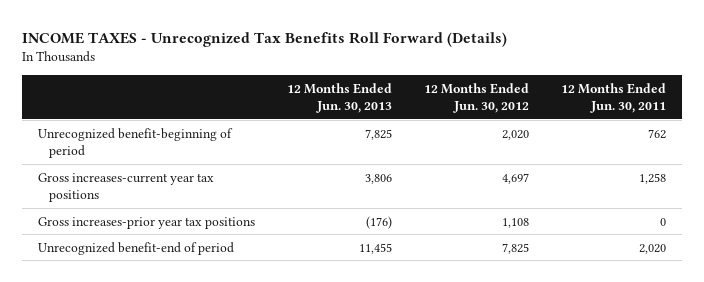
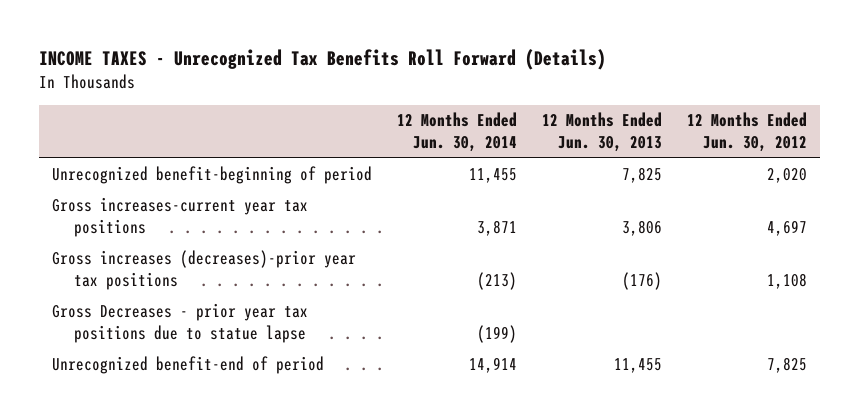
- | 12 Months Ended Jun. 30, 2013 | 12 Months Ended Jun. 30, 2012 | 12 Months Ended Jun. 30, 2011
+ | 12 Months Ended Jun. 30, 2014 | 12 Months Ended Jun. 30, 2013 | 12 Months Ended Jun. 30, 2012
- Gross increases-prior year tax positions | (176) | 1,108 | 0
+ Gross increases (decreases)-prior year tax positions | (213) | (176) | 1,108
+ Gross Decreases - prior year tax positions due to statue lapse | (199) | |

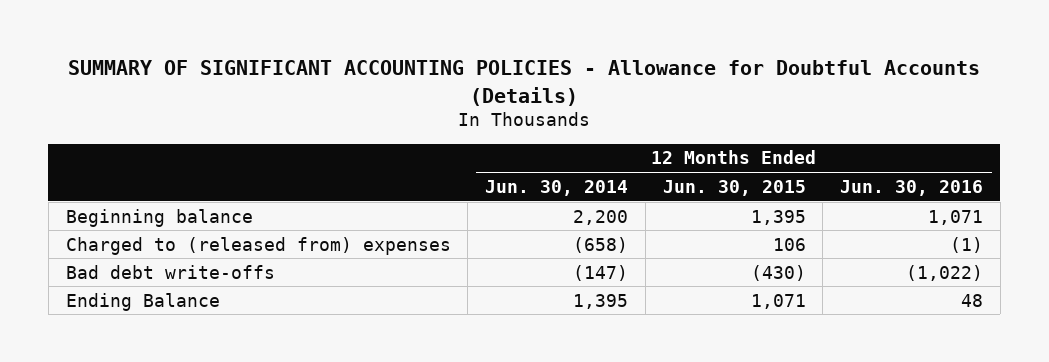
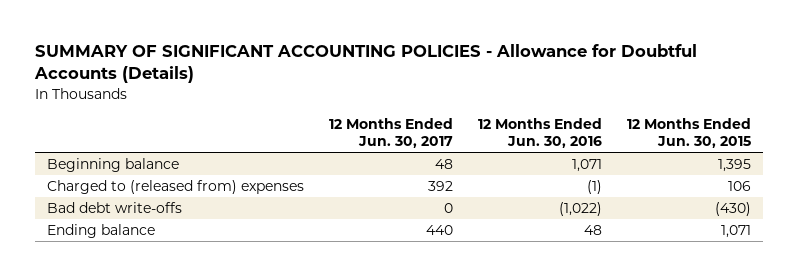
- | 12 Months Ended Jun. 30, 2014 | 12 Months Ended Jun. 30, 2015 | 12 Months Ended Jun. 30, 2016
+ | 12 Months Ended Jun. 30, 2017 | 12 Months Ended Jun. 30, 2016 | 12 Months Ended Jun. 30, 2015
- Ending Balance | 1,395 | 1,071 | 48
+ Ending balance | 440 | 48 | 1,071

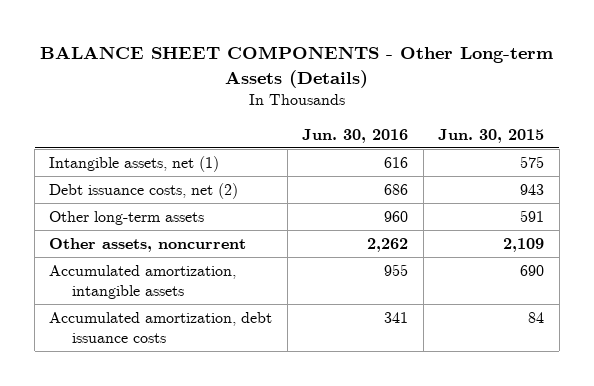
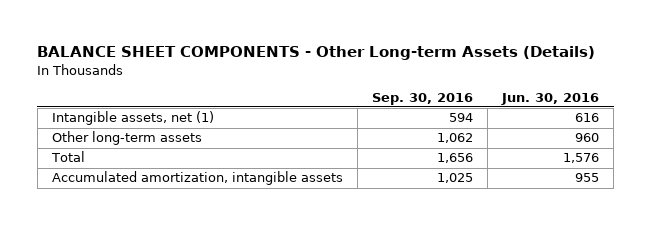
- | Jun. 30, 2016 | Jun. 30, 2015
+ | Sep. 30, 2016 | Jun. 30, 2016
- Debt issuance costs, net (2) | 686 | 943
- Other assets, noncurrent | 2,262 | 2,109
+ Total | 1,656 | 1,576
- Accumulated amortization, debt issuance costs | 341 | 84

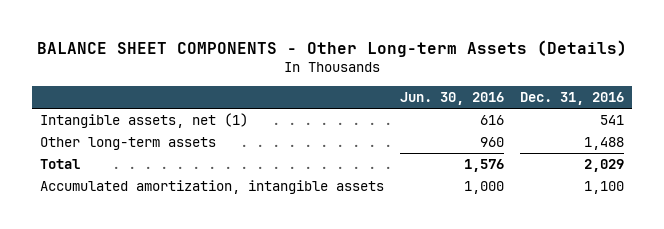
- | Sep. 30, 2016 | Jun. 30, 2016
+ | Jun. 30, 2016 | Dec. 31, 2016
- Accumulated amortization, intangible assets | 1,025 | 955
+ Accumulated amortization, intangible assets | 1,000 | 1,100

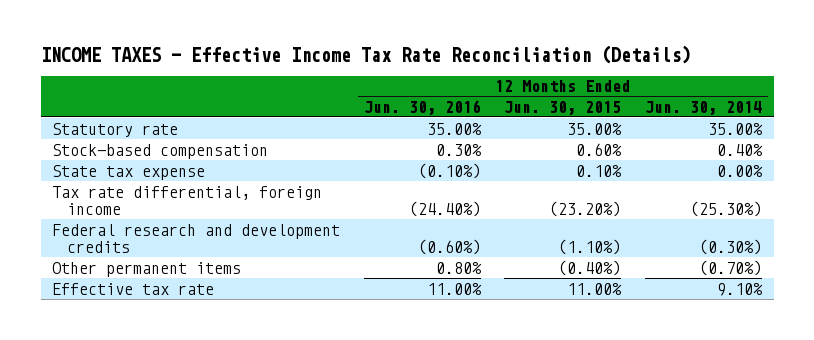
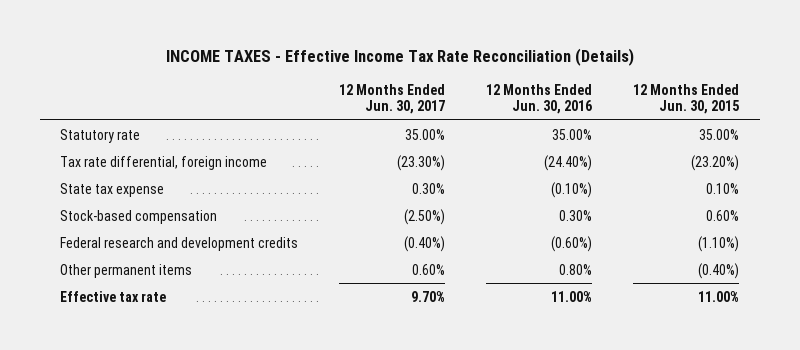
- | 12 Months Ended Jun. 30, 2016 | 12 Months Ended Jun. 30, 2015 | 12 Months Ended Jun. 30, 2014
+ | 12 Months Ended Jun. 30, 2017 | 12 Months Ended Jun. 30, 2016 | 12 Months Ended Jun. 30, 2015
moved down: State tax expense | 0.30% | (0.10%) | 0.10%
moved down: Stock-based compensation | (2.50%) | 0.30% | 0.60%

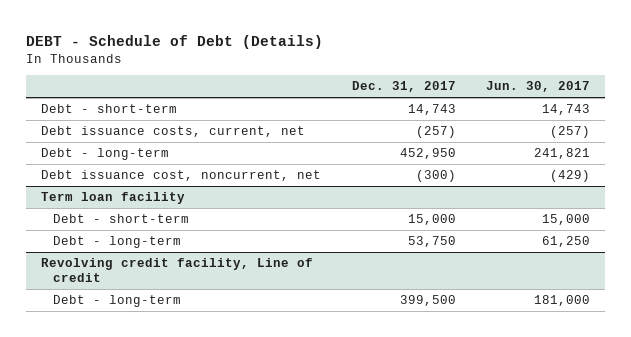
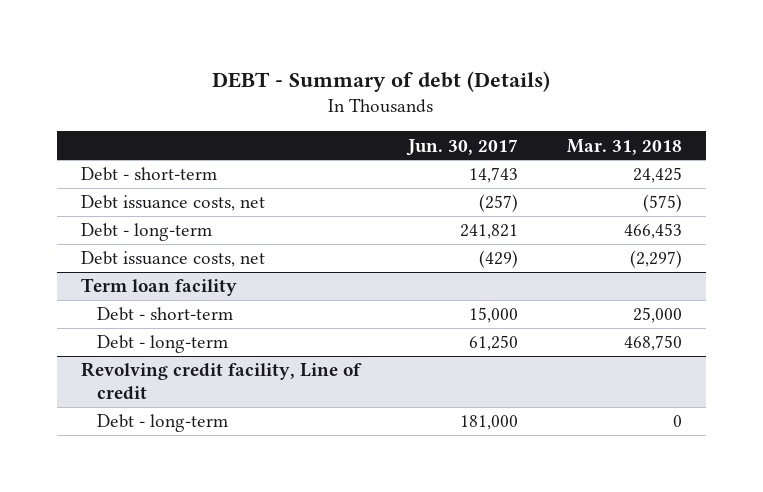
- DEBT - Schedule of Debt (Details)
+ DEBT - Summary of debt (Details)
- | Dec. 31, 2017 | Jun. 30, 2017
+ | Jun. 30, 2017 | Mar. 31, 2018
- Debt issuance costs, current, net | (257) | (257)
+ Debt issuance costs, net | (257) | (575)
- Debt issuance cost, noncurrent, net | (300) | (429)
+ Debt issuance costs, net | (429) | (2,297)

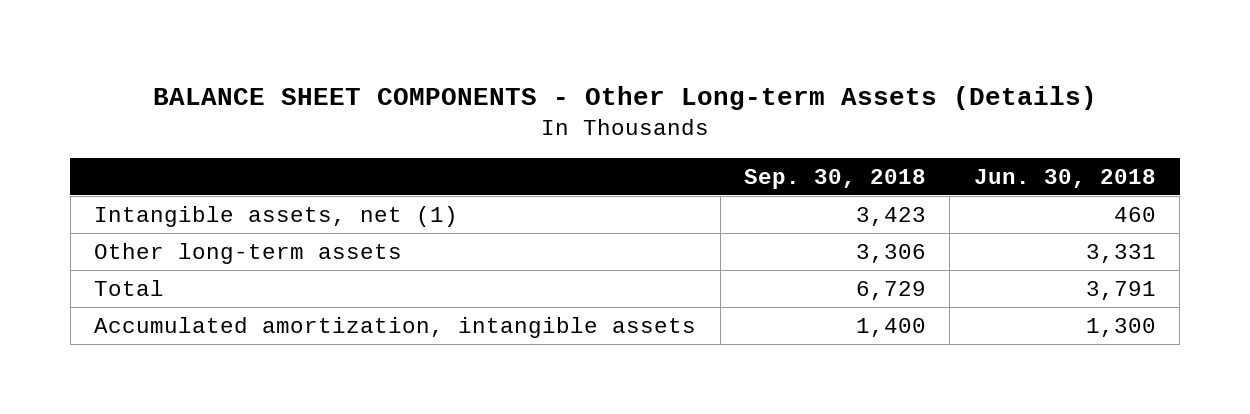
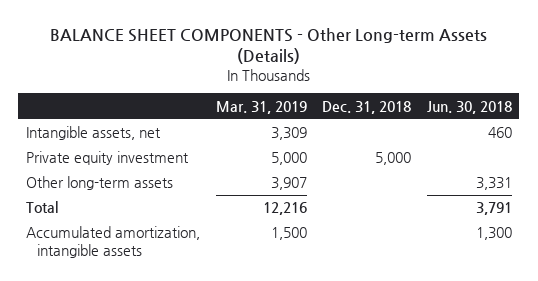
- | Sep. 30, 2018 | Jun. 30, 2018
+ | Mar. 31, 2019 | Dec. 31, 2018 | Jun. 30, 2018
- Intangible assets, net (1) | 3,423 | 460
+ Intangible assets, net | 3,309 | | 460
+ Private equity investment | 5,000 | 5,000 |

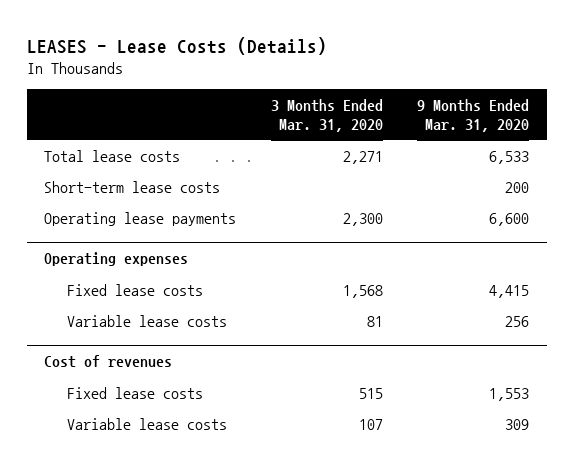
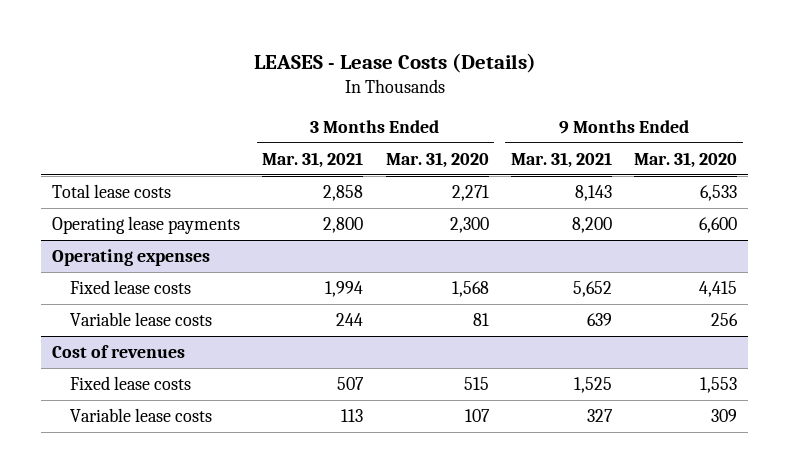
- | 3 Months Ended Mar. 31, 2020 | 9 Months Ended Mar. 31, 2020
+ | 3 Months Ended Mar. 31, 2021 | 3 Months Ended Mar. 31, 2020 | 9 Months Ended Mar. 31, 2021 | 9 Months Ended Mar. 31, 2020
- Short-term lease costs | | 200

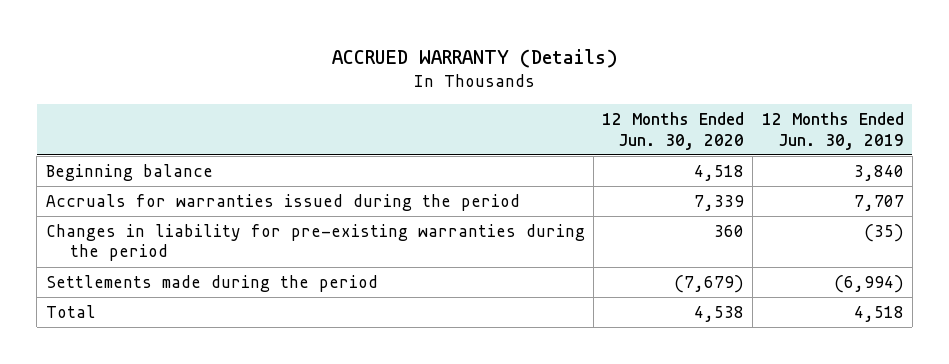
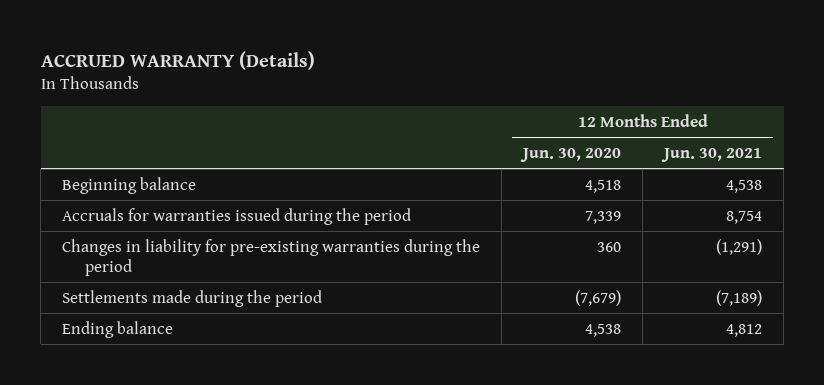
- | 12 Months Ended Jun. 30, 2020 | 12 Months Ended Jun. 30, 2019
+ | 12 Months Ended Jun. 30, 2020 | 12 Months Ended Jun. 30, 2021
- Total | 4,538 | 4,518
+ Ending balance | 4,538 | 4,812

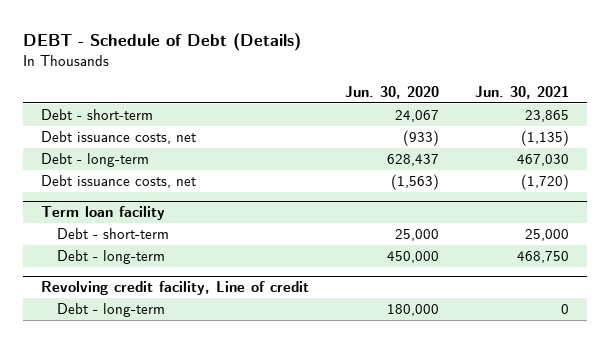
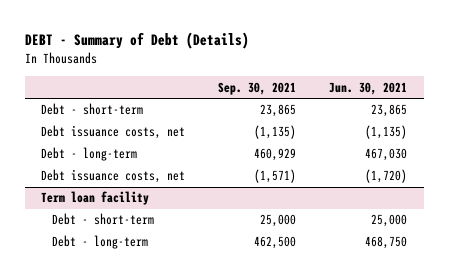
- DEBT - Schedule of Debt (Details)
+ DEBT - Summary of Debt (Details)
- | Jun. 30, 2020 | Jun. 30, 2021
+ | Sep. 30, 2021 | Jun. 30, 2021
- Revolving credit facility, Line of credit
- Debt - long-term | 180,000 | 0

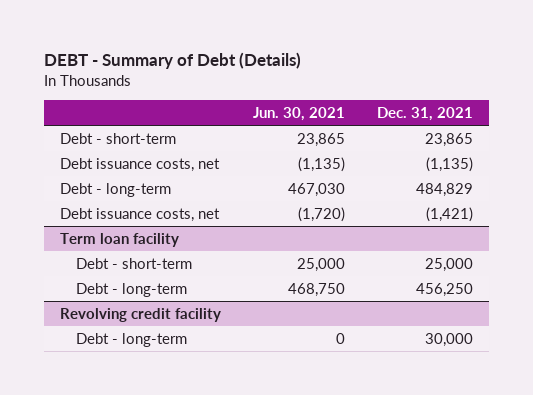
- | Sep. 30, 2021 | Jun. 30, 2021
+ | Jun. 30, 2021 | Dec. 31, 2021
+ Revolving credit facility
+ Debt - long-term | 0 | 30,000

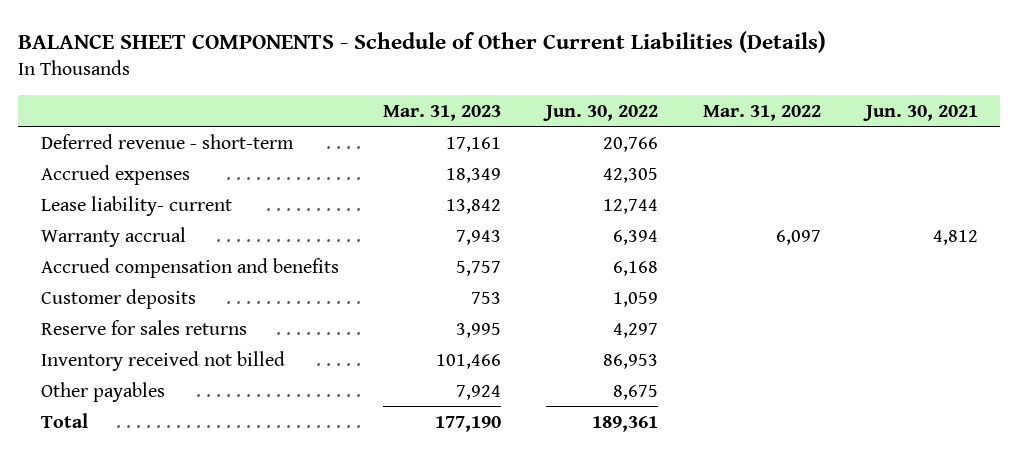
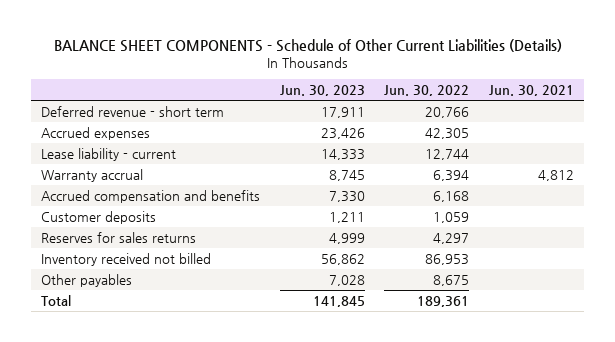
- | Mar. 31, 2023 | Jun. 30, 2022 | Mar. 31, 2022 | Jun. 30, 2021
+ | Jun. 30, 2023 | Jun. 30, 2022 | Jun. 30, 2021
- Deferred revenue - short-term | 17,161 | 20,766 | |
+ Deferred revenue - short term | 17,911 | 20,766 |
- Lease liability- current | 13,842 | 12,744 | |
+ Lease liability - current | 14,333 | 12,744 |
- Reserve for sales returns | 3,995 | 4,297 | |
+ Reserves for sales returns | 4,999 | 4,297 |

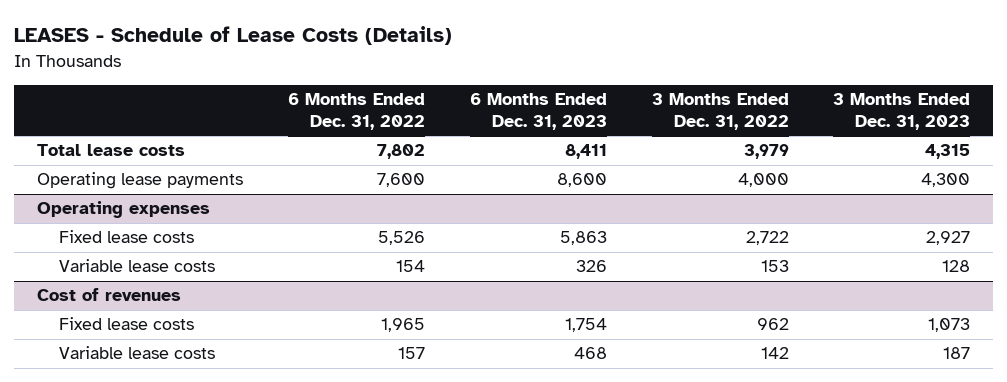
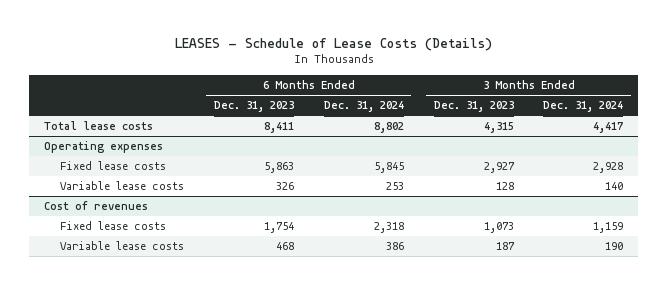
- | 6 Months Ended Dec. 31, 2022 | 6 Months Ended Dec. 31, 2023 | 3 Months Ended Dec. 31, 2022 | 3 Months Ended Dec. 31, 2023
+ | 6 Months Ended Dec. 31, 2023 | 6 Months Ended Dec. 31, 2024 | 3 Months Ended Dec. 31, 2023 | 3 Months Ended Dec. 31, 2024
- Operating lease payments | 7,600 | 8,600 | 4,000 | 4,300

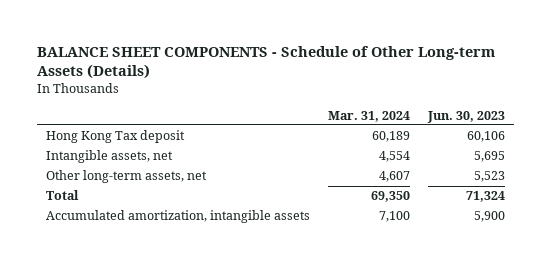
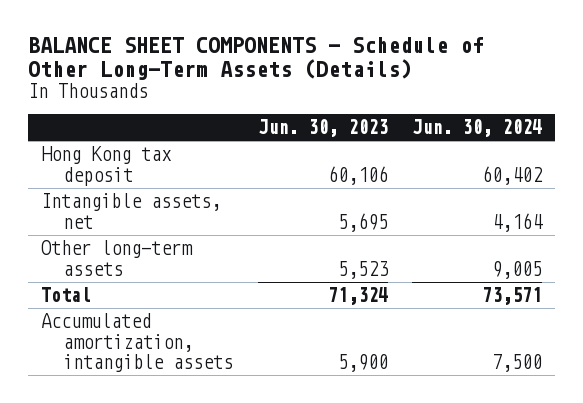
- BALANCE SHEET COMPONENTS - Schedule of Other Long-term Assets (Details)
+ BALANCE SHEET COMPONENTS - Schedule of Other Long-Term Assets (Details)
- | Mar. 31, 2024 | Jun. 30, 2023
+ | Jun. 30, 2023 | Jun. 30, 2024
- Hong Kong Tax deposit | 60,189 | 60,106
+ Hong Kong tax deposit | 60,106 | 60,402
- Other long-term assets, net | 4,607 | 5,523
+ Other long-term assets | 5,523 | 9,005

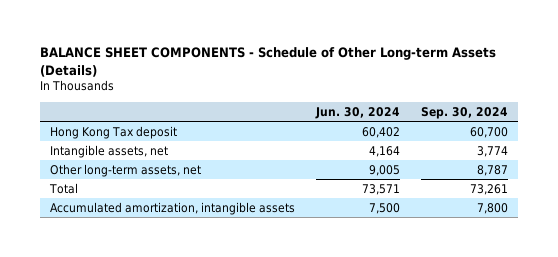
- BALANCE SHEET COMPONENTS - Schedule of Other Long-Term Assets (Details)
+ BALANCE SHEET COMPONENTS - Schedule of Other Long-term Assets (Details)
- | Jun. 30, 2023 | Jun. 30, 2024
+ | Jun. 30, 2024 | Sep. 30, 2024
- Hong Kong tax deposit | 60,106 | 60,402
+ Hong Kong Tax deposit | 60,402 | 60,700
- Other long-term assets | 5,523 | 9,005
+ Other long-term assets, net | 9,005 | 8,787

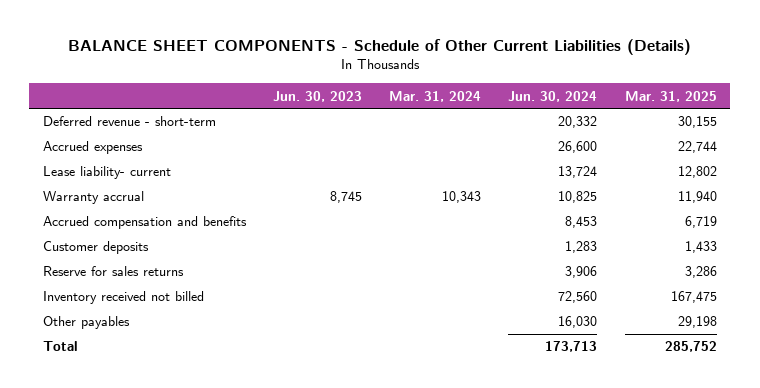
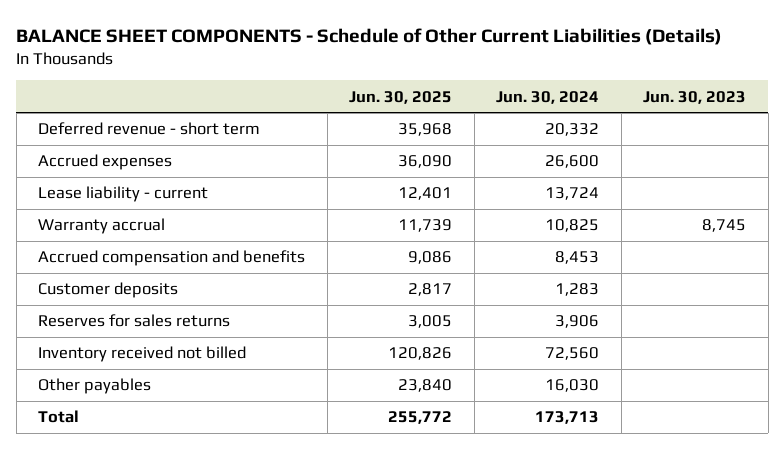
- | Jun. 30, 2023 | Mar. 31, 2024 | Jun. 30, 2024 | Mar. 31, 2025
+ | Jun. 30, 2025 | Jun. 30, 2024 | Jun. 30, 2023
- Deferred revenue - short-term | | | 20,332 | 30,155
+ Deferred revenue - short term | 35,968 | 20,332 |
- Lease liability- current | | | 13,724 | 12,802
+ Lease liability - current | 12,401 | 13,724 |
- Reserve for sales returns | | | 3,906 | 3,286
+ Reserves for sales returns | 3,005 | 3,906 |

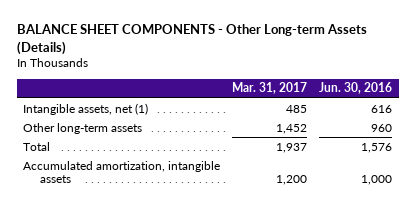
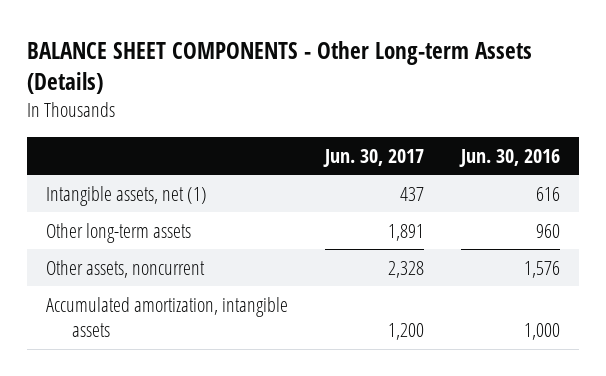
- | Mar. 31, 2017 | Jun. 30, 2016
+ | Jun. 30, 2017 | Jun. 30, 2016
- Total | 1,937 | 1,576
+ Other assets, noncurrent | 2,328 | 1,576

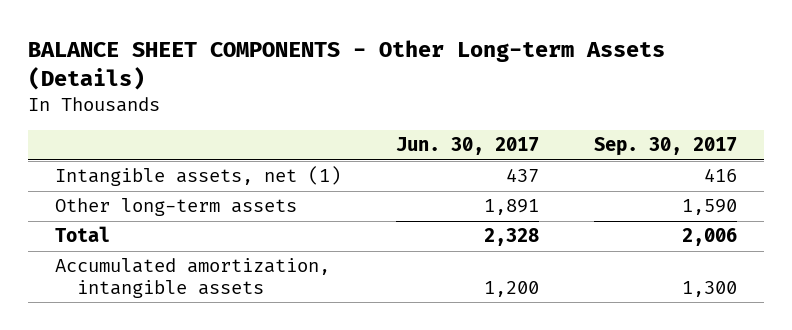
- | Jun. 30, 2017 | Jun. 30, 2016
+ | Jun. 30, 2017 | Sep. 30, 2017
- Other assets, noncurrent | 2,328 | 1,576
+ Total | 2,328 | 2,006

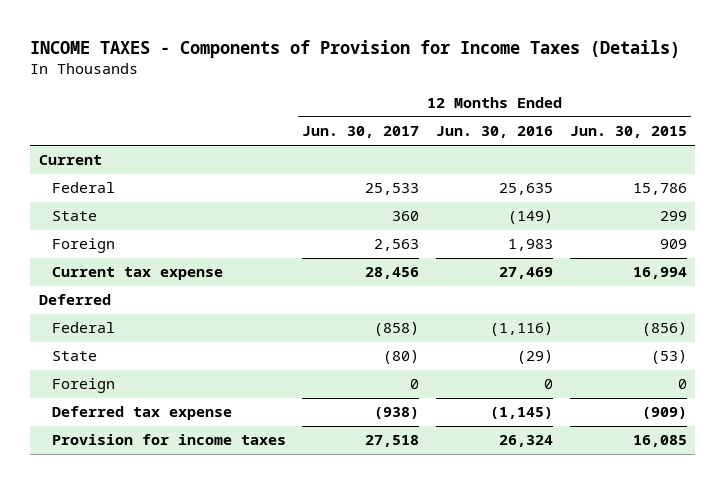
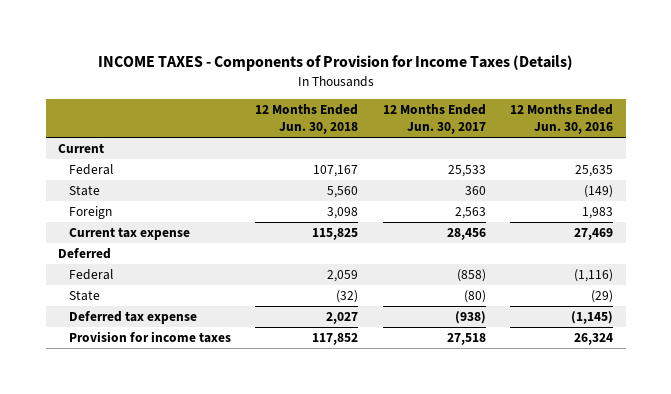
- | 12 Months Ended Jun. 30, 2017 | 12 Months Ended Jun. 30, 2016 | 12 Months Ended Jun. 30, 2015
+ | 12 Months Ended Jun. 30, 2018 | 12 Months Ended Jun. 30, 2017 | 12 Months Ended Jun. 30, 2016
- Foreign | 0 | 0 | 0

